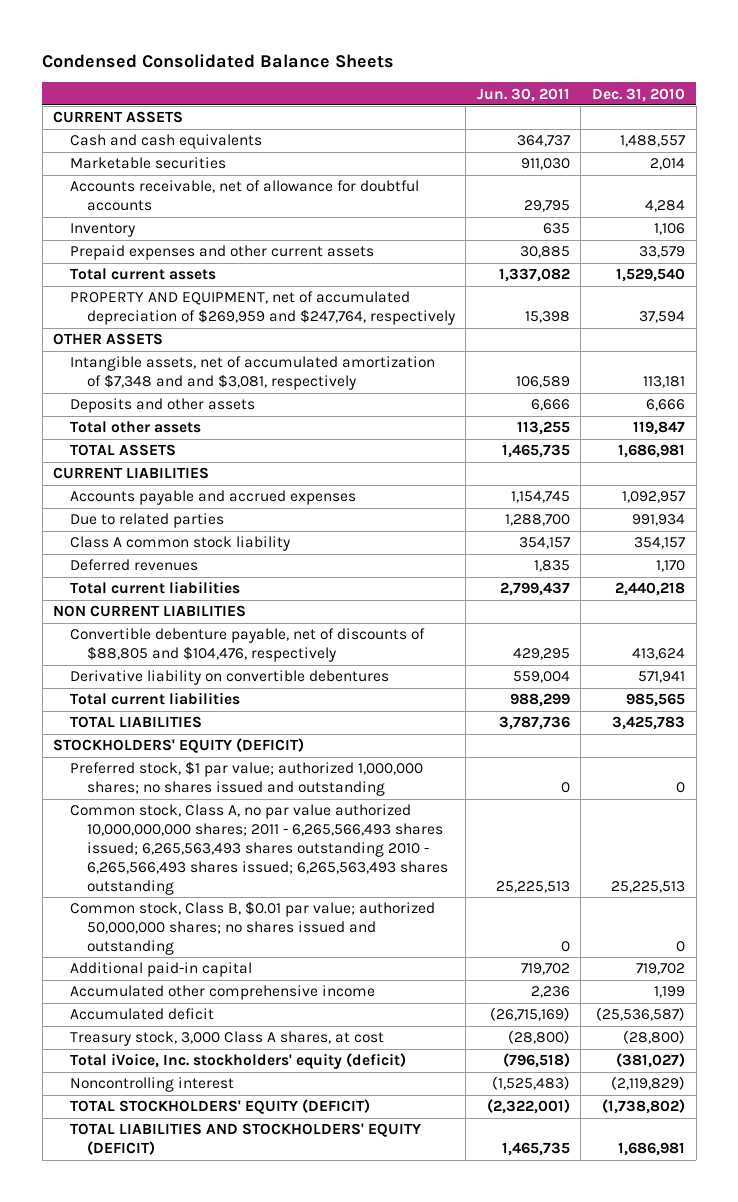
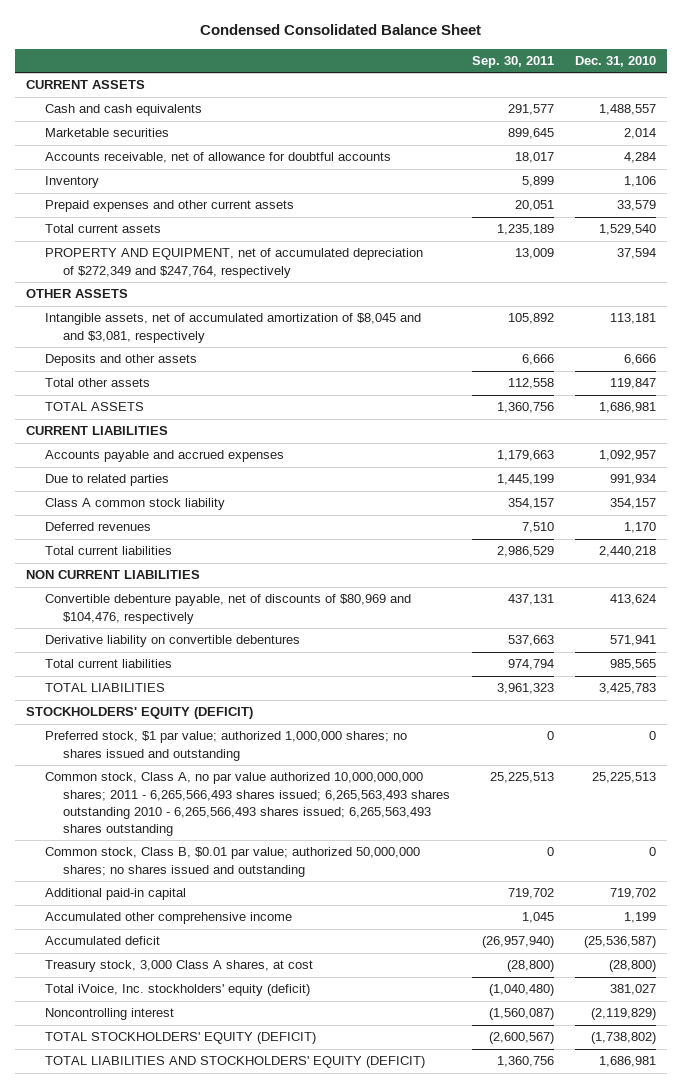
- Condensed Consolidated Balance Sheets
+ Condensed Consolidated Balance Sheet
- | Jun. 30, 2011 | Dec. 31, 2010
+ | Sep. 30, 2011 | Dec. 31, 2010
- PROPERTY AND EQUIPMENT, net of accumulated depreciation of $269,959 and $247,764, respectively | 15,398 | 37,594
+ PROPERTY AND EQUIPMENT, net of accumulated depreciation of $272,349 and $247,764, respectively | 13,009 | 37,594
- Intangible assets, net of accumulated amortization of $7,348 and and $3,081, respectively | 106,589 | 113,181
+ Intangible assets, net of accumulated amortization of $8,045 and and $3,081, respectively | 105,892 | 113,181
- Convertible debenture payable, net of discounts of $88,805 and $104,476, respectively | 429,295 | 413,624
+ Convertible debenture payable, net of discounts of $80,969 and $104,476, respectively | 437,131 | 413,624
- Total iVoice, Inc. stockholders' equity (deficit) | (796,518) | (381,027)
+ Total iVoice, Inc. stockholders' equity (deficit) | (1,040,480) | 381,027

